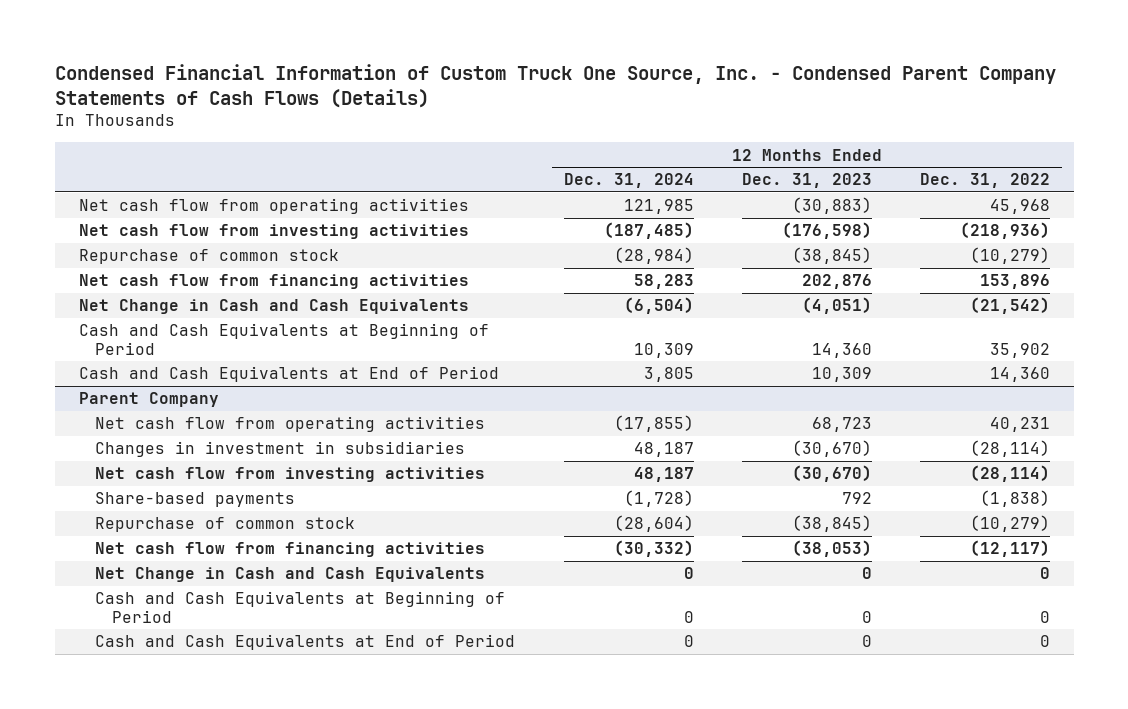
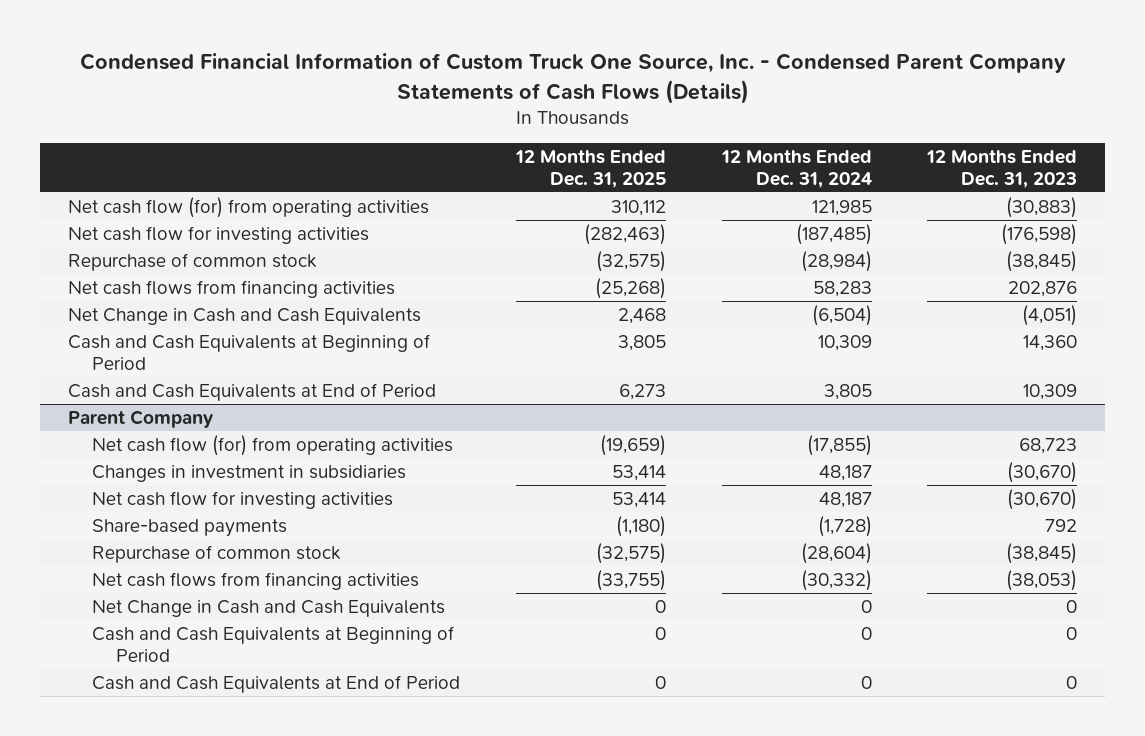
- | 12 Months Ended Dec. 31, 2024 | 12 Months Ended Dec. 31, 2023 | 12 Months Ended Dec. 31, 2022
+ | 12 Months Ended Dec. 31, 2025 | 12 Months Ended Dec. 31, 2024 | 12 Months Ended Dec. 31, 2023
- Net cash flow from operating activities | 121,985 | (30,883) | 45,968
- Net cash flow from investing activities | (187,485) | (176,598) | (218,936)
+ Net cash flow (for) from operating activities | 310,112 | 121,985 | (30,883)
+ Net cash flow for investing activities | (282,463) | (187,485) | (176,598)
- Net cash flow from financing activities | 58,283 | 202,876 | 153,896
+ Net cash flows from financing activities | (25,268) | 58,283 | 202,876
@ Parent Company
- Net cash flow from operating activities | (17,855) | 68,723 | 40,231
+ Net cash flow (for) from operating activities | (19,659) | (17,855) | 68,723
- Net cash flow from investing activities | 48,187 | (30,670) | (28,114)
+ Net cash flow for investing activities | 53,414 | 48,187 | (30,670)
- Net cash flow from financing activities | (30,332) | (38,053) | (12,117)
+ Net cash flows from financing activities | (33,755) | (30,332) | (38,053)

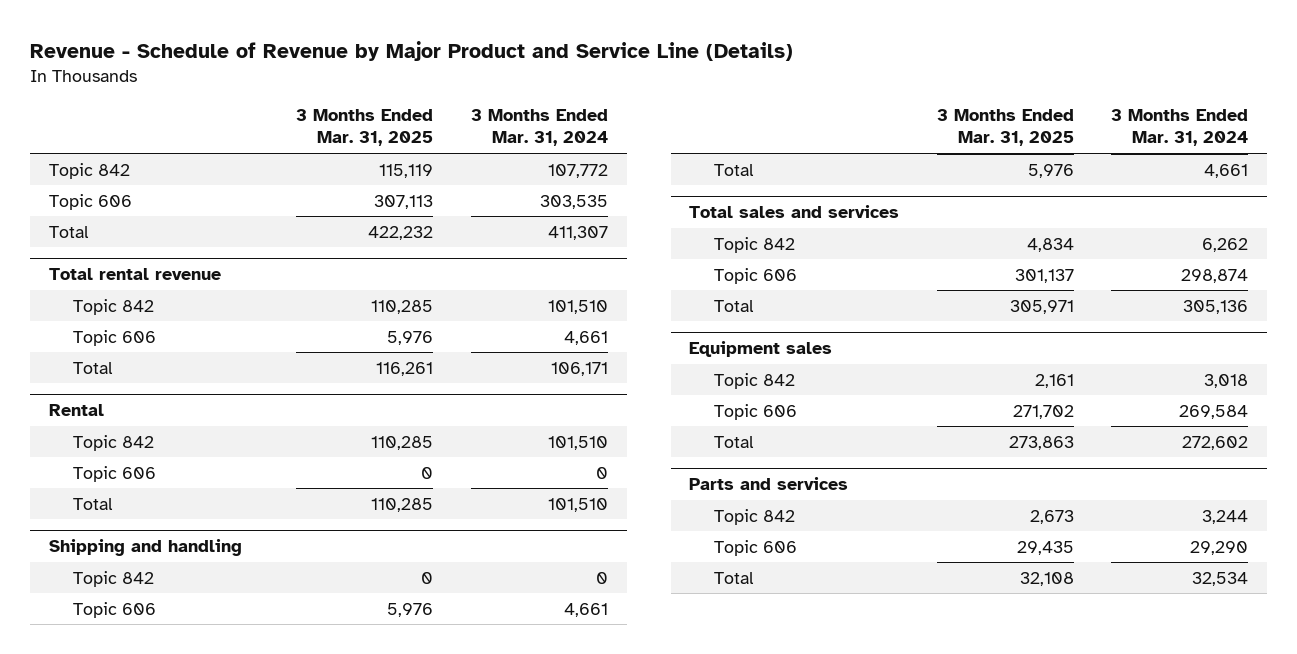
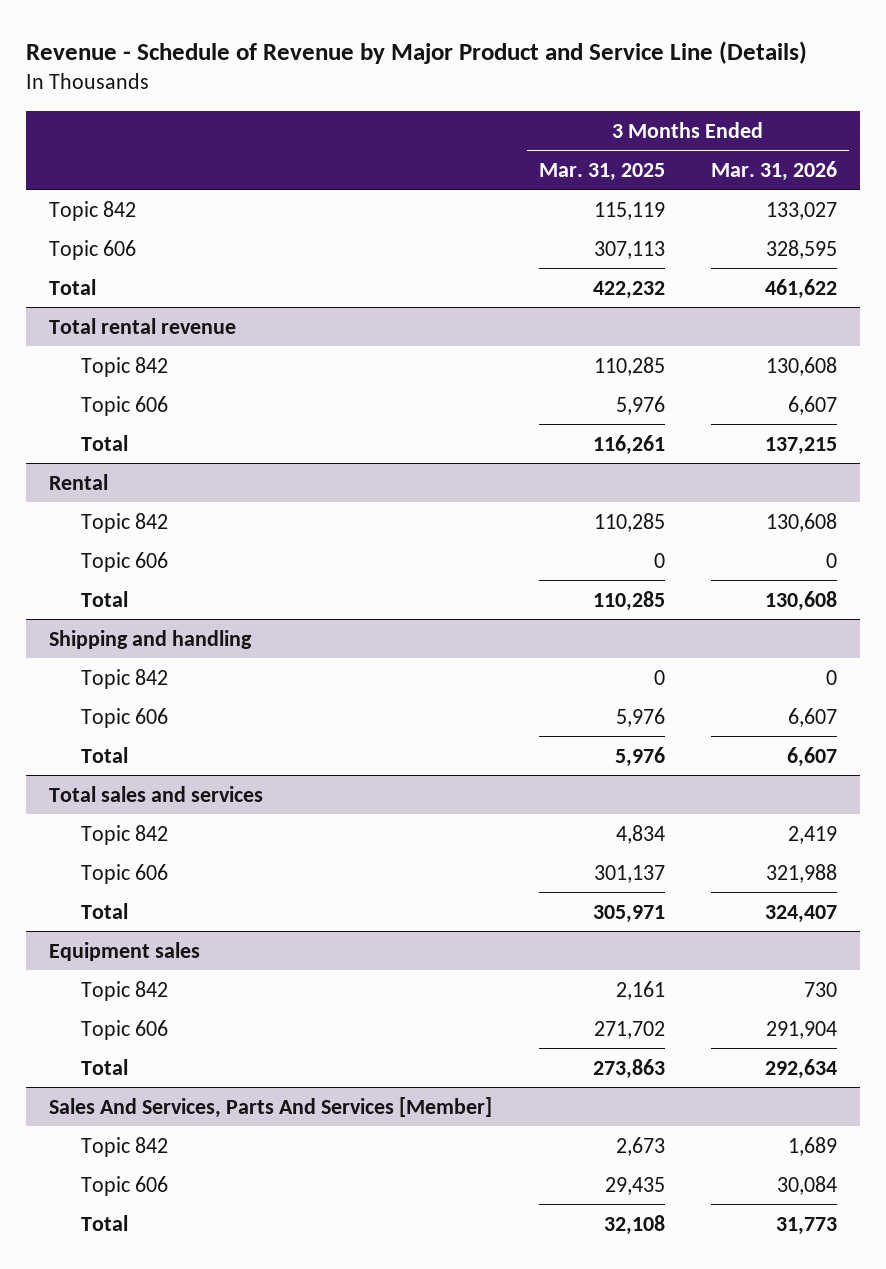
- | 3 Months Ended Mar. 31, 2025 | 3 Months Ended Mar. 31, 2024
+ | 3 Months Ended Mar. 31, 2025 | 3 Months Ended Mar. 31, 2026
- Parts and services
+ Sales And Services, Parts And Services [Member]

